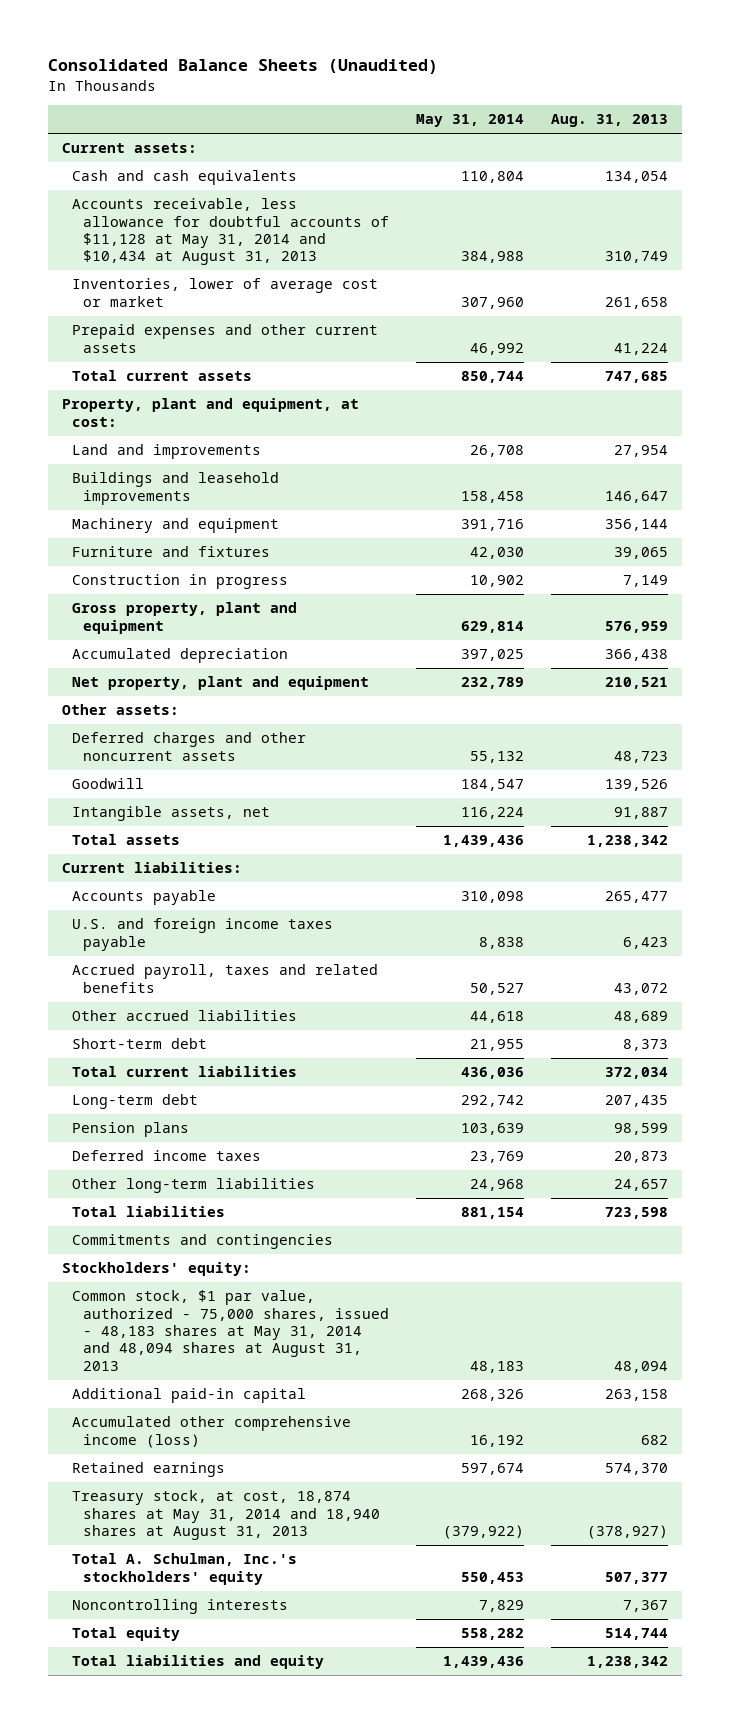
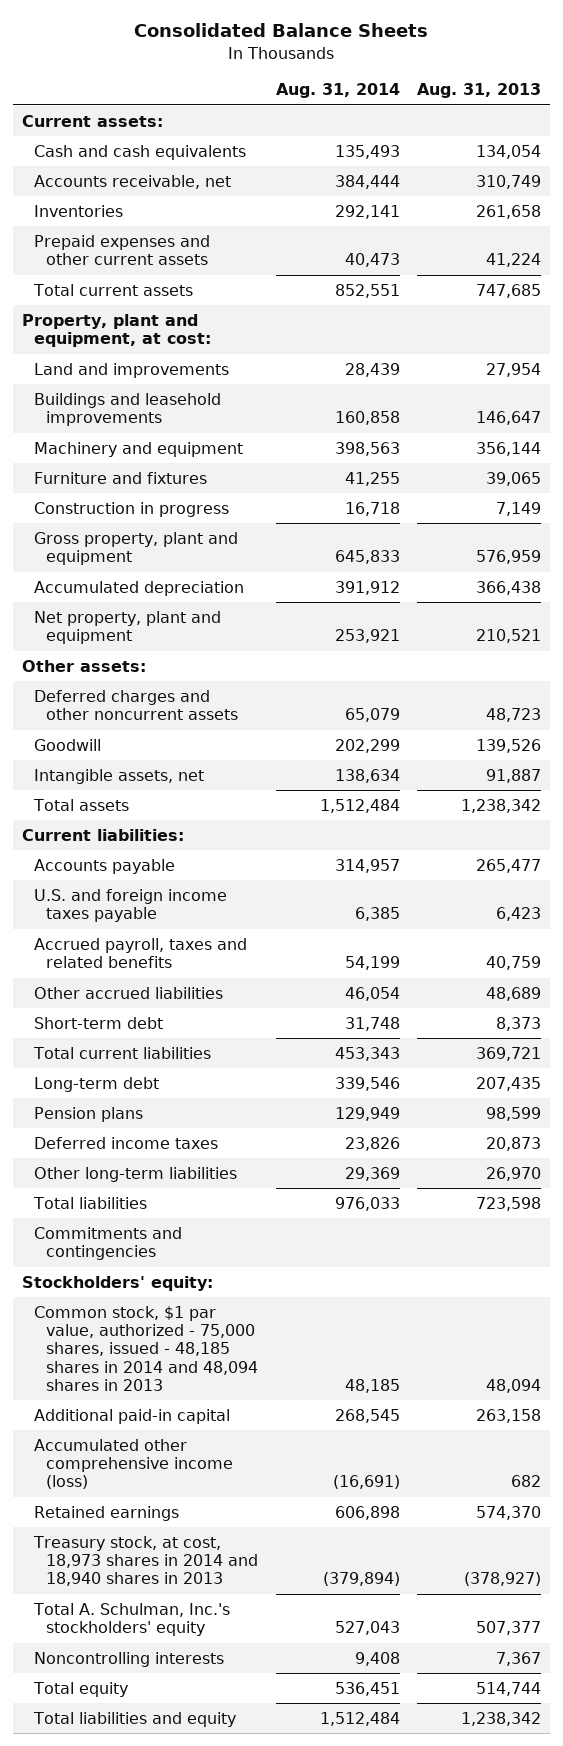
- Consolidated Balance Sheets (Unaudited)
+ Consolidated Balance Sheets
- | May 31, 2014 | Aug. 31, 2013
+ | Aug. 31, 2014 | Aug. 31, 2013
- Accounts receivable, less allowance for doubtful accounts of $11,128 at May 31, 2014 and $10,434 at August 31, 2013 | 384,988 | 310,749
- Inventories, lower of average cost or market | 307,960 | 261,658
+ Accounts receivable, net | 384,444 | 310,749
+ Inventories | 292,141 | 261,658
- Accrued payroll, taxes and related benefits | 50,527 | 43,072
+ Accrued payroll, taxes and related benefits | 54,199 | 40,759
- Total current liabilities | 436,036 | 372,034
+ Total current liabilities | 453,343 | 369,721
- Other long-term liabilities | 24,968 | 24,657
+ Other long-term liabilities | 29,369 | 26,970
- Common stock, $1 par value, authorized - 75,000 shares, issued - 48,183 shares at May 31, 2014 and 48,094 shares at August 31, 2013 | 48,183 | 48,094
+ Common stock, $1 par value, authorized - 75,000 shares, issued - 48,185 shares in 2014 and 48,094 shares in 2013 | 48,185 | 48,094
- Treasury stock, at cost, 18,874 shares at May 31, 2014 and 18,940 shares at August 31, 2013 | (379,922) | (378,927)
+ Treasury stock, at cost, 18,973 shares in 2014 and 18,940 shares in 2013 | (379,894) | (378,927)

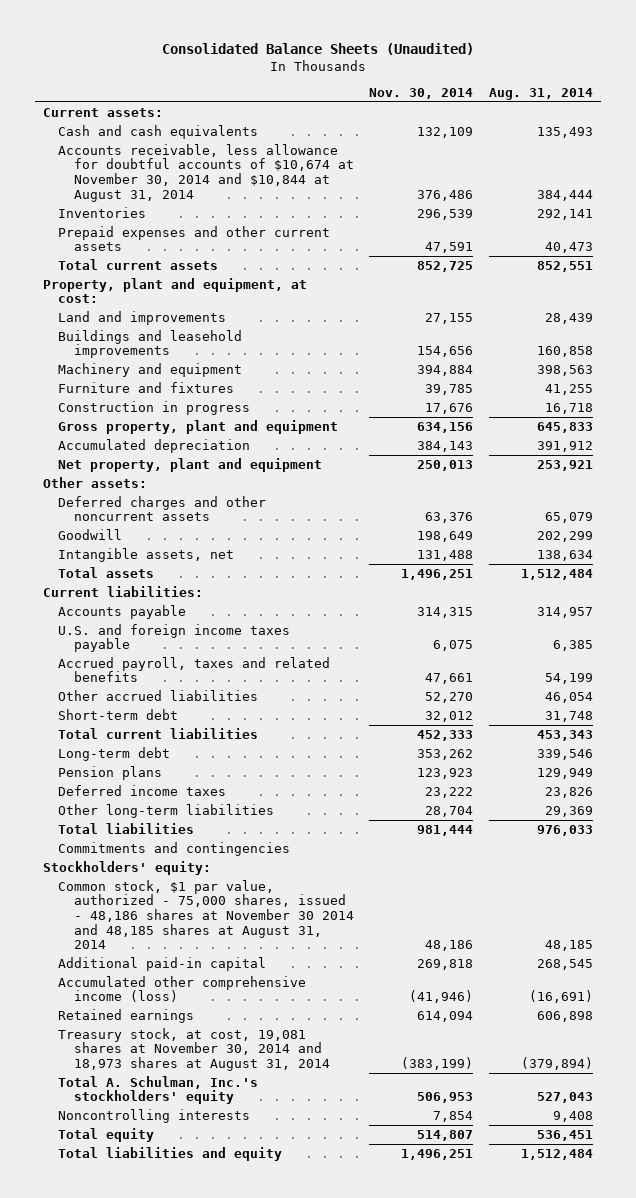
- Consolidated Balance Sheets
+ Consolidated Balance Sheets (Unaudited)
- | Aug. 31, 2014 | Aug. 31, 2013
+ | Nov. 30, 2014 | Aug. 31, 2014
- Accounts receivable, net | 384,444 | 310,749
+ Accounts receivable, less allowance for doubtful accounts of $10,674 at November 30, 2014 and $10,844 at August 31, 2014 | 376,486 | 384,444
- Common stock, $1 par value, authorized - 75,000 shares, issued - 48,185 shares in 2014 and 48,094 shares in 2013 | 48,185 | 48,094
+ Common stock, $1 par value, authorized - 75,000 shares, issued - 48,186 shares at November 30 2014 and 48,185 shares at August 31, 2014 | 48,186 | 48,185
- Treasury stock, at cost, 18,973 shares in 2014 and 18,940 shares in 2013 | (379,894) | (378,927)
+ Treasury stock, at cost, 19,081 shares at November 30, 2014 and 18,973 shares at August 31, 2014 | (383,199) | (379,894)

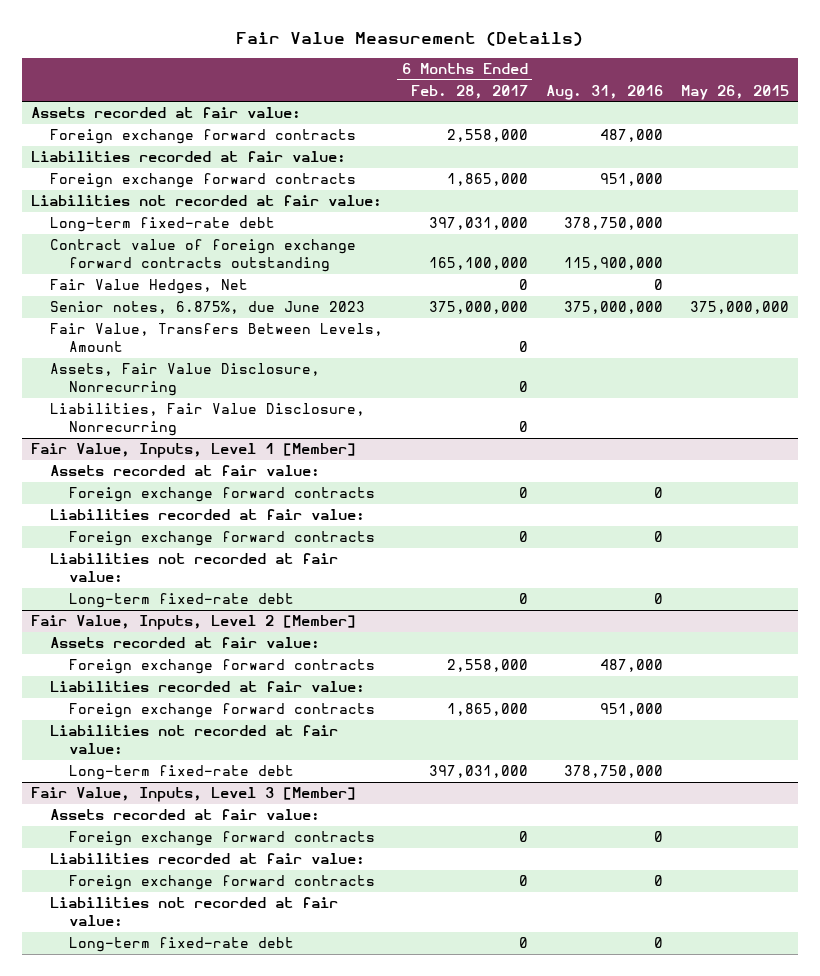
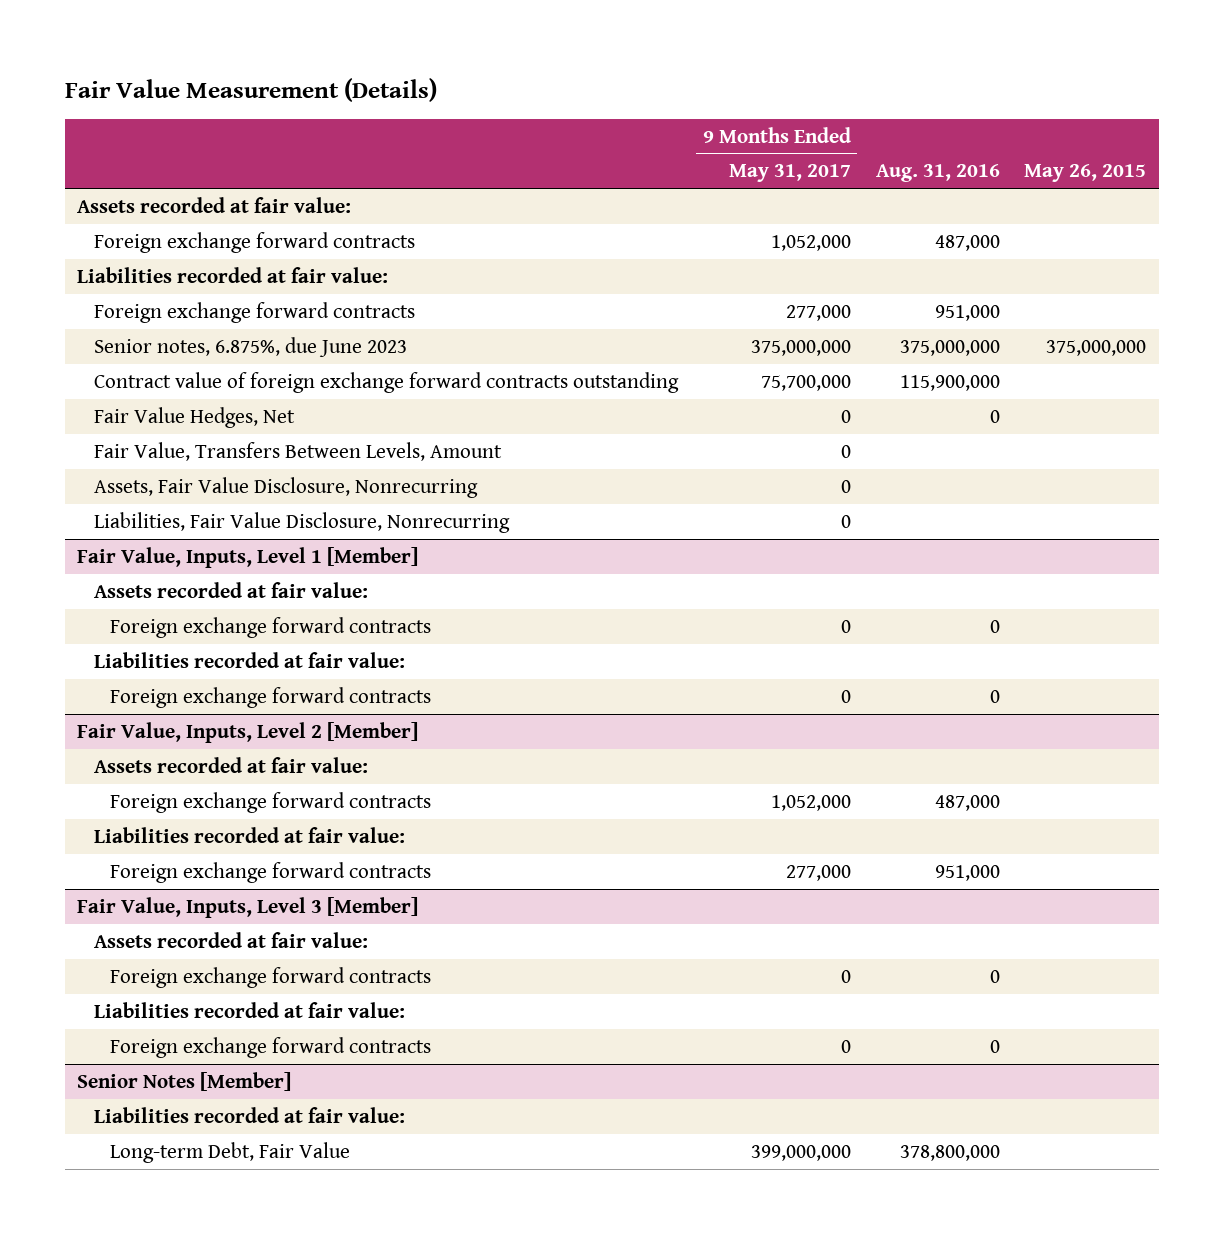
- | 6 Months Ended Feb. 28, 2017 | Aug. 31, 2016 | May 26, 2015
+ | 9 Months Ended May 31, 2017 | Aug. 31, 2016 | May 26, 2015
- Liabilities not recorded at fair value:
- Long-term fixed-rate debt | 397,031,000 | 378,750,000 |
moved up: Senior notes, 6.875%, due June 2023 | 375,000,000 | 375,000,000 | 375,000,000
@ Fair Value, Inputs, Level 1 [Member]
- Liabilities not recorded at fair value:
- Long-term fixed-rate debt | 0 | 0 |
@ Fair Value, Inputs, Level 2 [Member]
- Liabilities not recorded at fair value:
- Long-term fixed-rate debt | 397,031,000 | 378,750,000 |
@ Fair Value, Inputs, Level 3 [Member]
- Liabilities not recorded at fair value:
- Long-term fixed-rate debt | 0 | 0 |
+ Senior Notes [Member]
+ Liabilities recorded at fair value:
+ Long-term Debt, Fair Value | 399,000,000 | 378,800,000 |

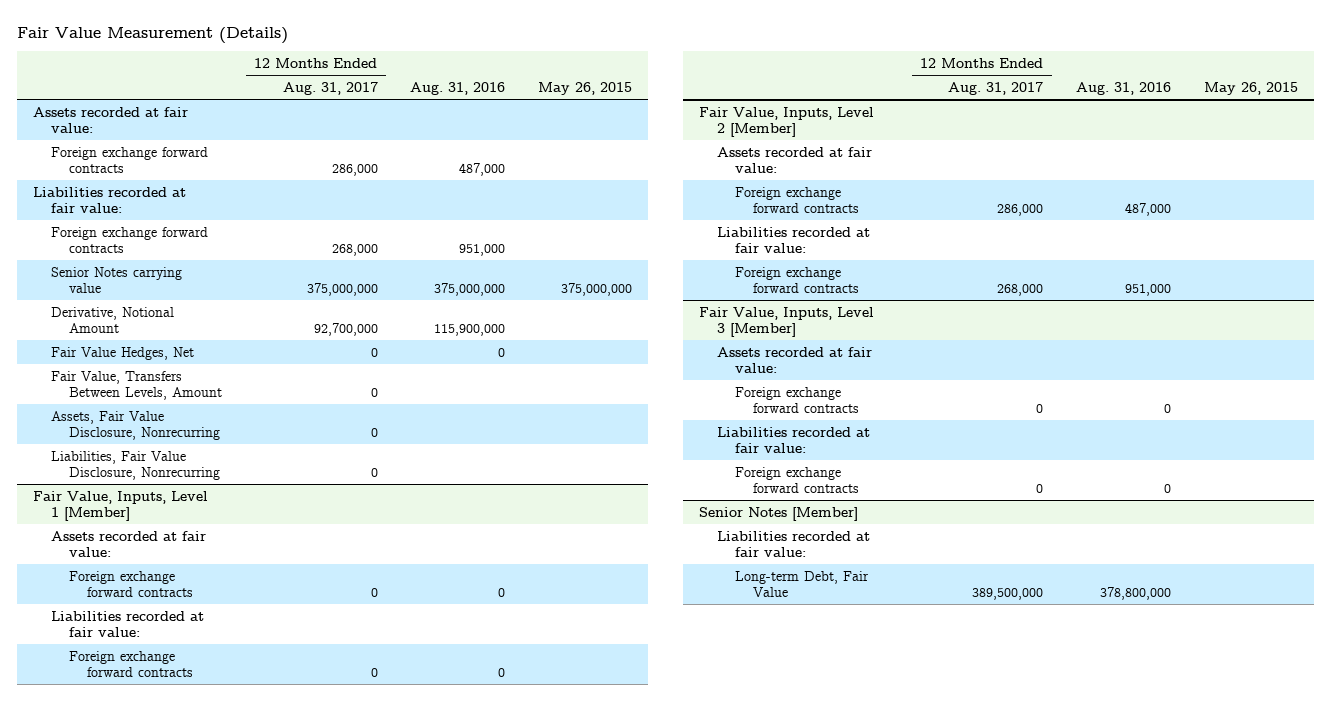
- | 9 Months Ended May 31, 2017 | Aug. 31, 2016 | May 26, 2015
+ | 12 Months Ended Aug. 31, 2017 | Aug. 31, 2016 | May 26, 2015
- Senior notes, 6.875%, due June 2023 | 375,000,000 | 375,000,000 | 375,000,000
- Contract value of foreign exchange forward contracts outstanding | 75,700,000 | 115,900,000 |
+ Senior Notes carrying value | 375,000,000 | 375,000,000 | 375,000,000
+ Derivative, Notional Amount | 92,700,000 | 115,900,000 |

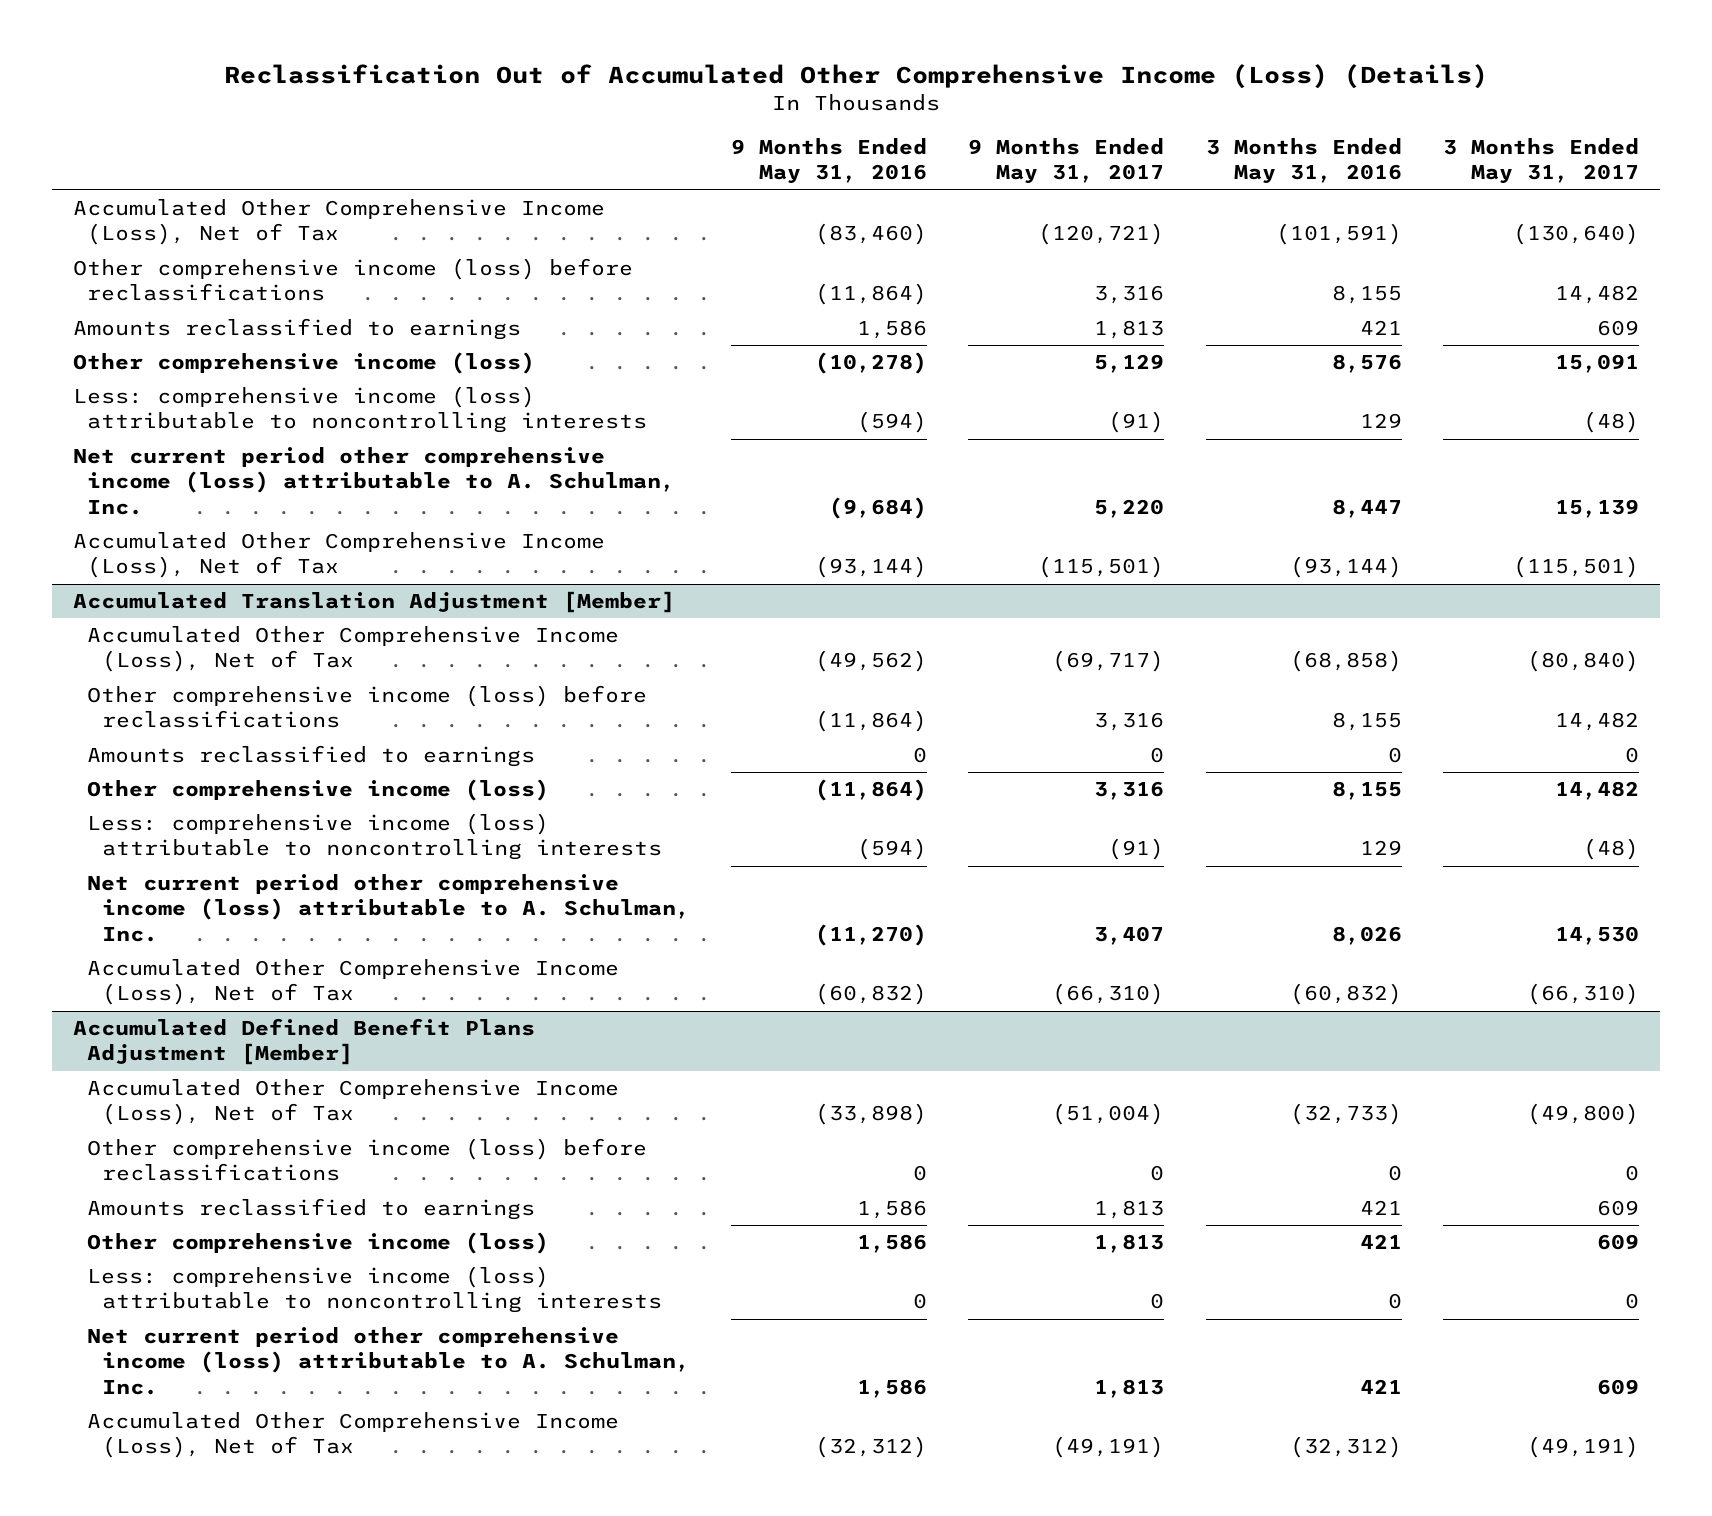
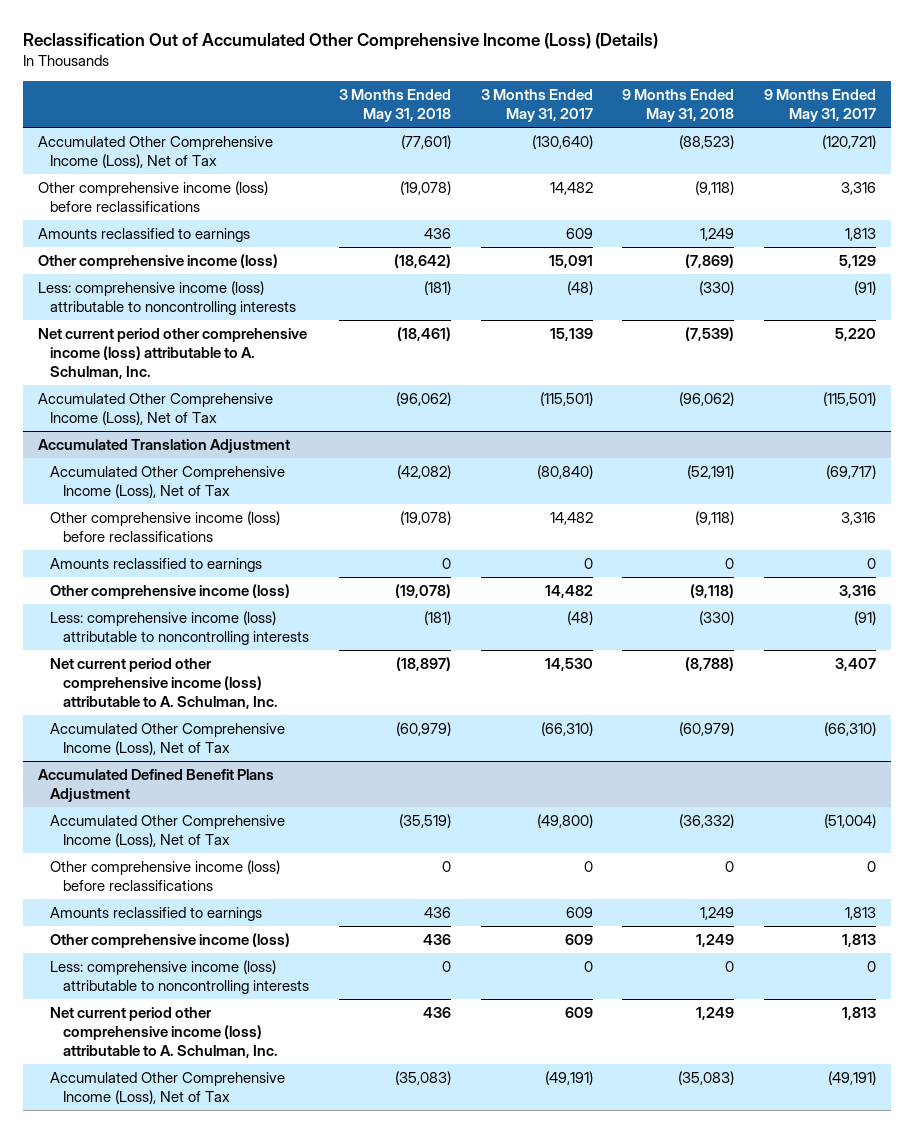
- | 9 Months Ended May 31, 2016 | 9 Months Ended May 31, 2017 | 3 Months Ended May 31, 2016 | 3 Months Ended May 31, 2017
+ | 3 Months Ended May 31, 2018 | 3 Months Ended May 31, 2017 | 9 Months Ended May 31, 2018 | 9 Months Ended May 31, 2017
- Accumulated Translation Adjustment [Member]
+ Accumulated Translation Adjustment
- Accumulated Defined Benefit Plans Adjustment [Member]
+ Accumulated Defined Benefit Plans Adjustment

